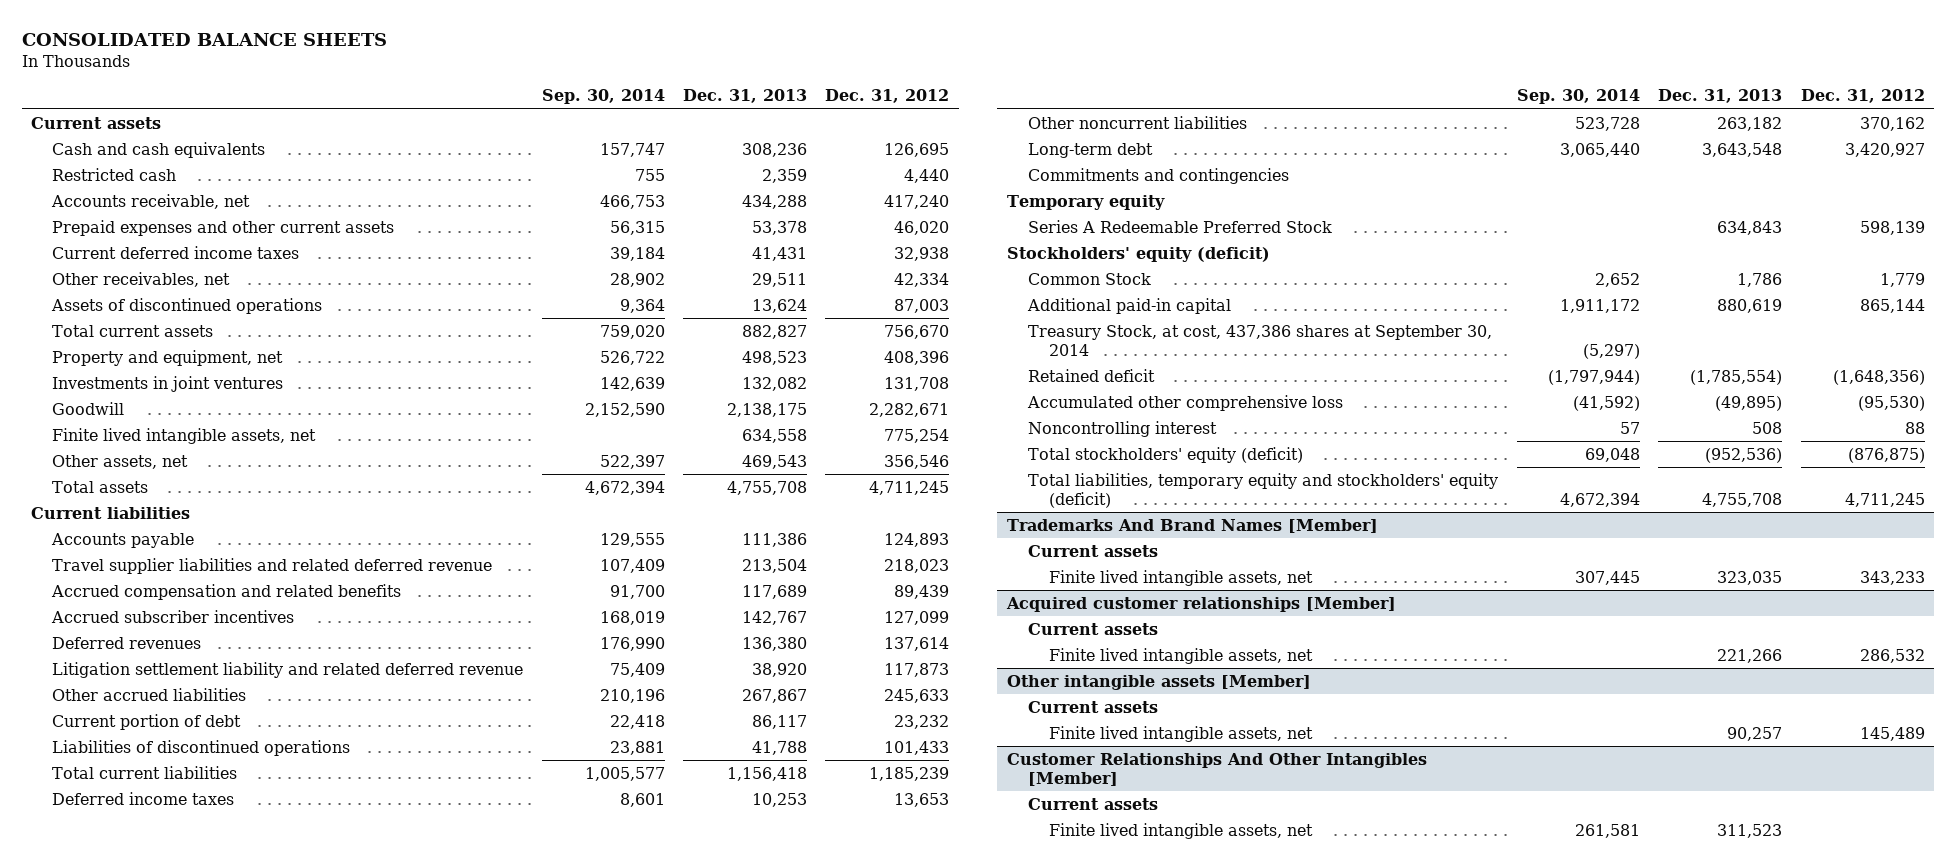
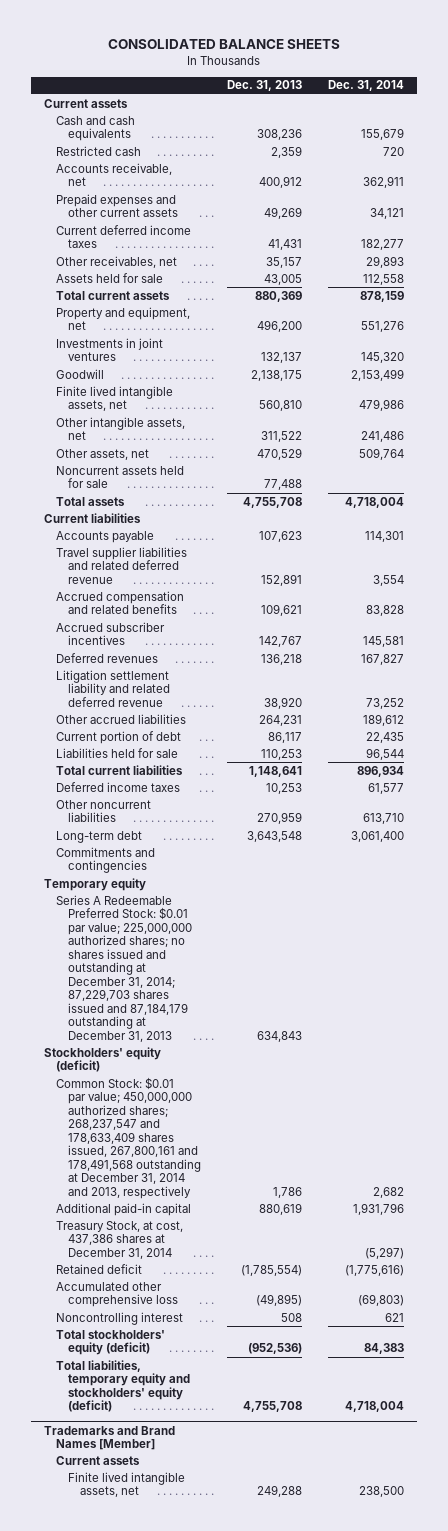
- | Sep. 30, 2014 | Dec. 31, 2013 | Dec. 31, 2012
+ | Dec. 31, 2013 | Dec. 31, 2014
- Accounts receivable, net | 466,753 | 434,288 | 417,240
- Prepaid expenses and other current assets | 56,315 | 53,378 | 46,020
+ Accounts receivable, net | 400,912 | 362,911
+ Prepaid expenses and other current assets | 49,269 | 34,121
- Other receivables, net | 28,902 | 29,511 | 42,334
- Assets of discontinued operations | 9,364 | 13,624 | 87,003
- Total current assets | 759,020 | 882,827 | 756,670
- Property and equipment, net | 526,722 | 498,523 | 408,396
- Investments in joint ventures | 142,639 | 132,082 | 131,708
+ Other receivables, net | 35,157 | 29,893
+ Assets held for sale | 43,005 | 112,558
+ Total current assets | 880,369 | 878,159
+ Property and equipment, net | 496,200 | 551,276
+ Investments in joint ventures | 132,137 | 145,320
- Finite lived intangible assets, net | | 634,558 | 775,254
- Other assets, net | 522,397 | 469,543 | 356,546
+ Finite lived intangible assets, net | 560,810 | 479,986
+ Other intangible assets, net | 311,522 | 241,486
+ Other assets, net | 470,529 | 509,764
+ Noncurrent assets held for sale | 77,488 |
- Accounts payable | 129,555 | 111,386 | 124,893
- Travel supplier liabilities and related deferred revenue | 107,409 | 213,504 | 218,023
- Accrued compensation and related benefits | 91,700 | 117,689 | 89,439
+ Accounts payable | 107,623 | 114,301
+ Travel supplier liabilities and related deferred revenue | 152,891 | 3,554
+ Accrued compensation and related benefits | 109,621 | 83,828
- Deferred revenues | 176,990 | 136,380 | 137,614
+ Deferred revenues | 136,218 | 167,827
- Other accrued liabilities | 210,196 | 267,867 | 245,633
+ Other accrued liabilities | 264,231 | 189,612
- Liabilities of discontinued operations | 23,881 | 41,788 | 101,433
- Total current liabilities | 1,005,577 | 1,156,418 | 1,185,239
+ Liabilities held for sale | 110,253 | 96,544
+ Total current liabilities | 1,148,641 | 896,934
- Other noncurrent liabilities | 523,728 | 263,182 | 370,162
+ Other noncurrent liabilities | 270,959 | 613,710
- Series A Redeemable Preferred Stock | | 634,843 | 598,139
+ Series A Redeemable Preferred Stock: $0.01 par value; 225,000,000 authorized shares; no shares issued and outstanding at December 31, 2014; 87,229,703 shares issued and 87,184,179 outstanding at December 31, 2013 | 634,843 |
- Common Stock | 2,652 | 1,786 | 1,779
+ Common Stock: $0.01 par value; 450,000,000 authorized shares; 268,237,547 and 178,633,409 shares issued, 267,800,161 and 178,491,568 outstanding at December 31, 2014 and 2013, respectively | 1,786 | 2,682
- Treasury Stock, at cost, 437,386 shares at September 30, 2014 | (5,297) | |
+ Treasury Stock, at cost, 437,386 shares at December 31, 2014 | | (5,297)
- Trademarks And Brand Names [Member]
- Current assets
- Finite lived intangible assets, net | 307,445 | 323,035 | 343,233
- Acquired customer relationships [Member]
- Current assets
- Finite lived intangible assets, net | | 221,266 | 286,532
- Other intangible assets [Member]
- Current assets
- Finite lived intangible assets, net | | 90,257 | 145,489
- Customer Relationships And Other Intangibles [Member]
+ Trademarks and Brand Names [Member]
- Finite lived intangible assets, net | 261,581 | 311,523 |
+ Finite lived intangible assets, net | 249,288 | 238,500

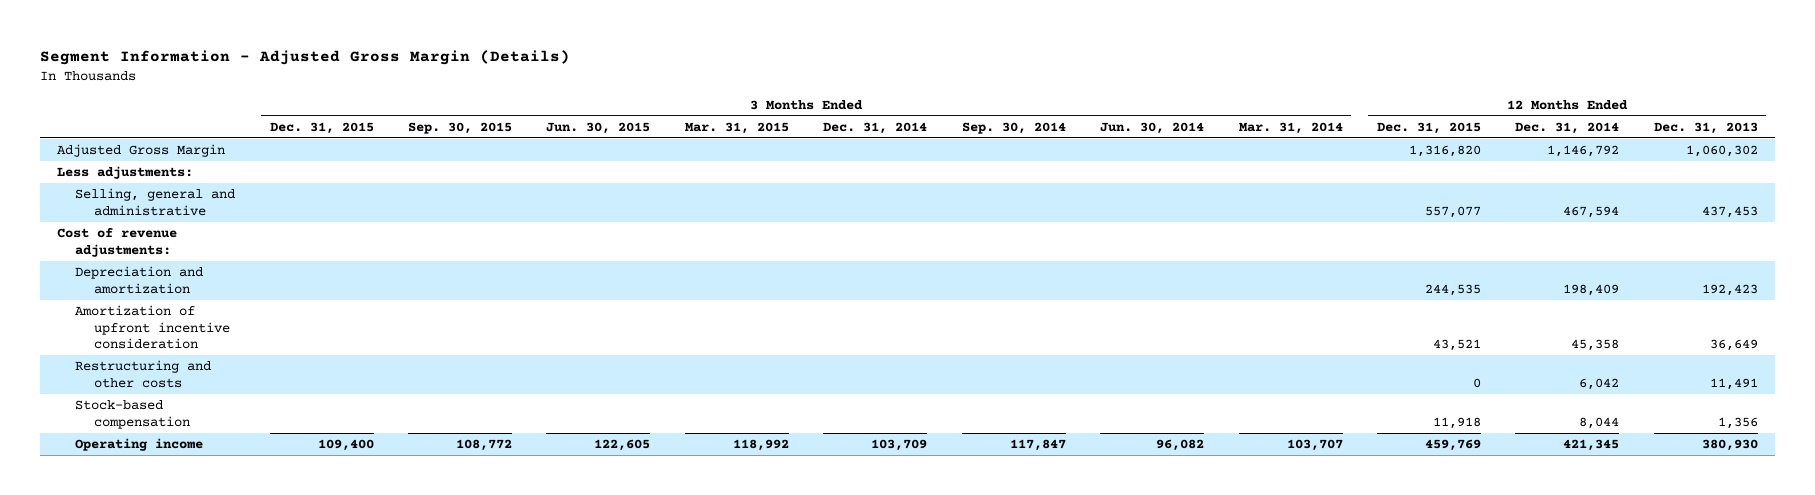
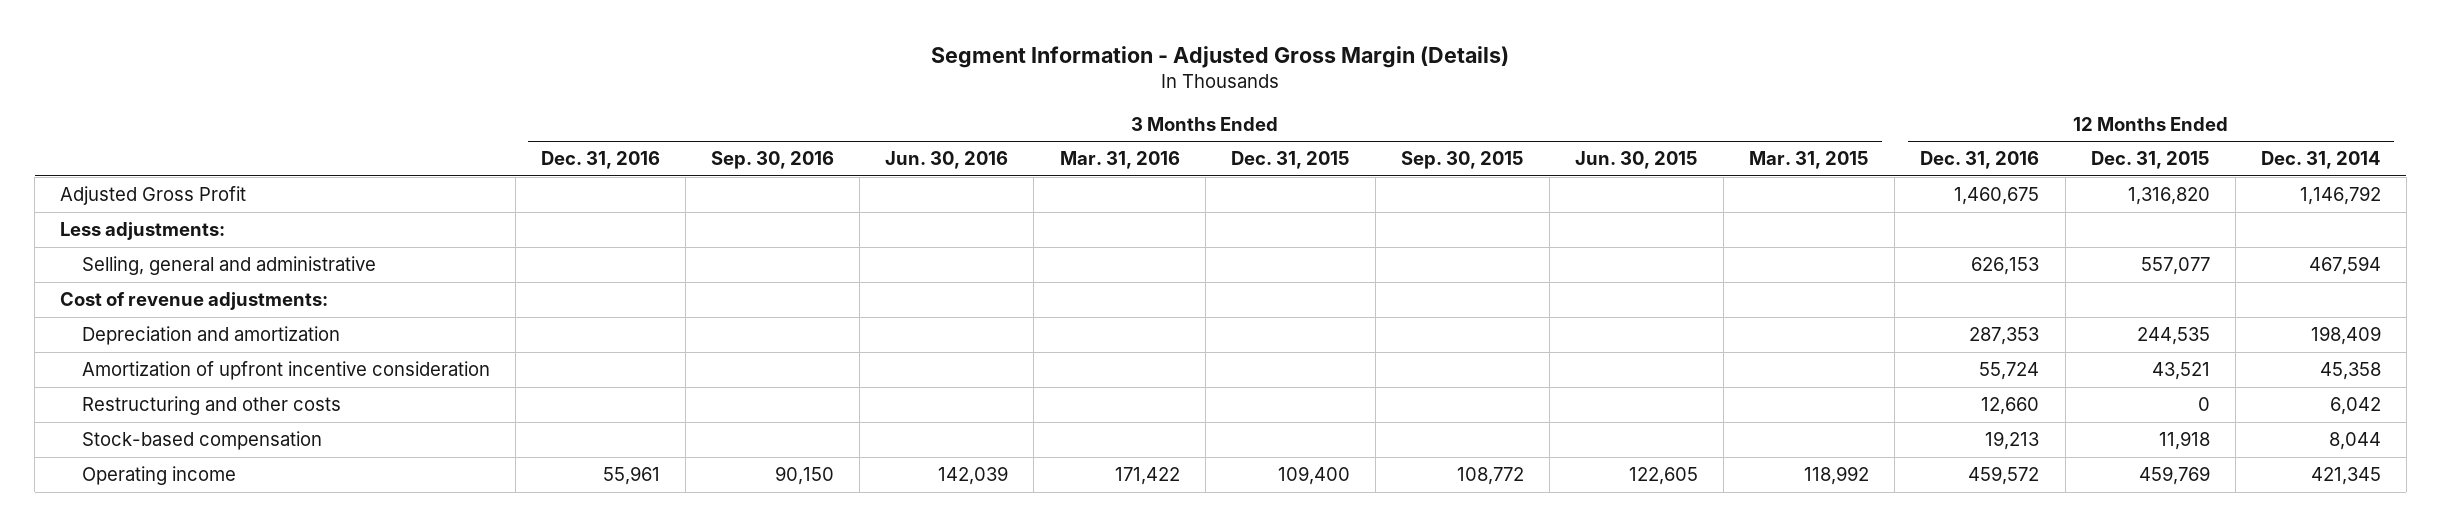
- | 3 Months Ended Dec. 31, 2015 | 3 Months Ended Sep. 30, 2015 | 3 Months Ended Jun. 30, 2015 | 3 Months Ended Mar. 31, 2015 | 3 Months Ended Dec. 31, 2014 | 3 Months Ended Sep. 30, 2014 | 3 Months Ended Jun. 30, 2014 | 3 Months Ended Mar. 31, 2014 | 12 Months Ended Dec. 31, 2015 | 12 Months Ended Dec. 31, 2014 | 12 Months Ended Dec. 31, 2013
+ | 3 Months Ended Dec. 31, 2016 | 3 Months Ended Sep. 30, 2016 | 3 Months Ended Jun. 30, 2016 | 3 Months Ended Mar. 31, 2016 | 3 Months Ended Dec. 31, 2015 | 3 Months Ended Sep. 30, 2015 | 3 Months Ended Jun. 30, 2015 | 3 Months Ended Mar. 31, 2015 | 12 Months Ended Dec. 31, 2016 | 12 Months Ended Dec. 31, 2015 | 12 Months Ended Dec. 31, 2014
- Adjusted Gross Margin | | | | | | | | | 1,316,820 | 1,146,792 | 1,060,302
+ Adjusted Gross Profit | | | | | | | | | 1,460,675 | 1,316,820 | 1,146,792

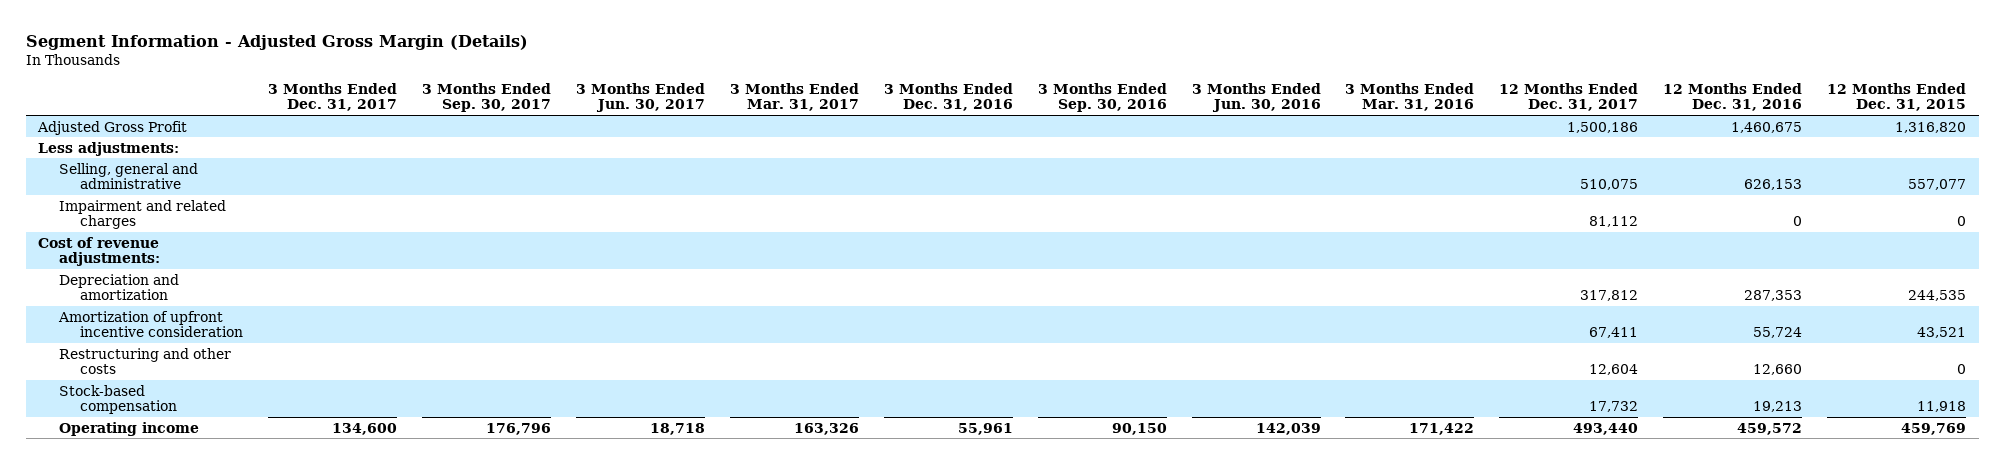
- | 3 Months Ended Dec. 31, 2016 | 3 Months Ended Sep. 30, 2016 | 3 Months Ended Jun. 30, 2016 | 3 Months Ended Mar. 31, 2016 | 3 Months Ended Dec. 31, 2015 | 3 Months Ended Sep. 30, 2015 | 3 Months Ended Jun. 30, 2015 | 3 Months Ended Mar. 31, 2015 | 12 Months Ended Dec. 31, 2016 | 12 Months Ended Dec. 31, 2015 | 12 Months Ended Dec. 31, 2014
+ | 3 Months Ended Dec. 31, 2017 | 3 Months Ended Sep. 30, 2017 | 3 Months Ended Jun. 30, 2017 | 3 Months Ended Mar. 31, 2017 | 3 Months Ended Dec. 31, 2016 | 3 Months Ended Sep. 30, 2016 | 3 Months Ended Jun. 30, 2016 | 3 Months Ended Mar. 31, 2016 | 12 Months Ended Dec. 31, 2017 | 12 Months Ended Dec. 31, 2016 | 12 Months Ended Dec. 31, 2015
+ Impairment and related charges | | | | | | | | | 81,112 | 0 | 0

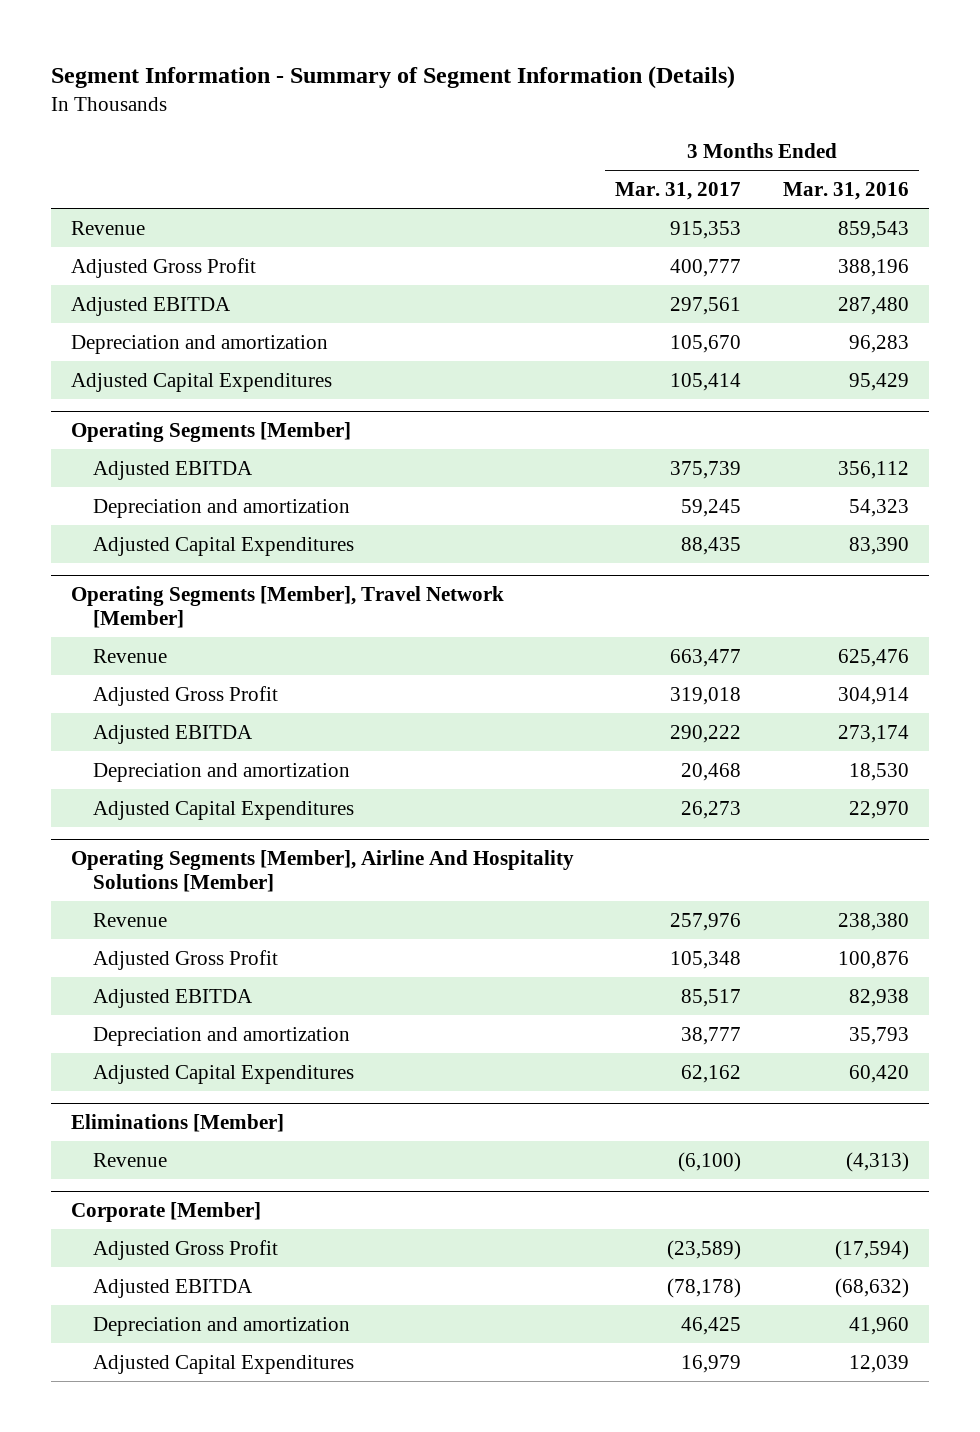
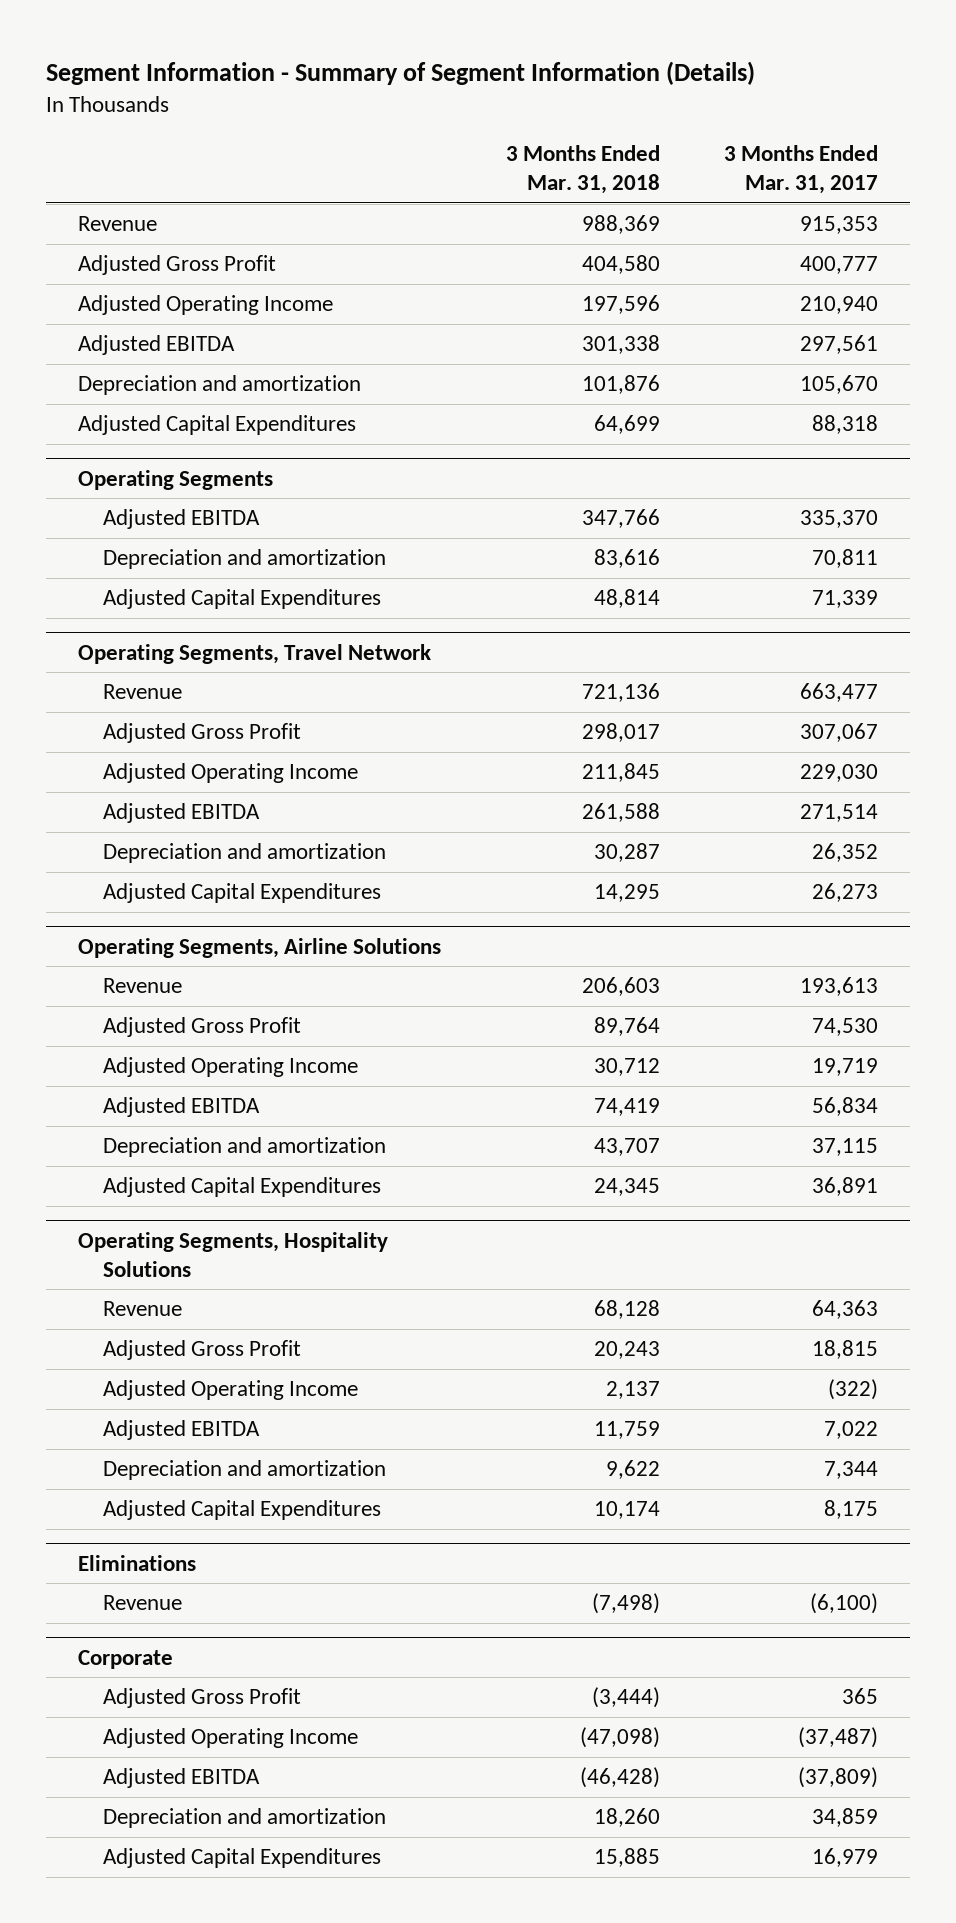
- | 3 Months Ended Mar. 31, 2017 | 3 Months Ended Mar. 31, 2016
+ | 3 Months Ended Mar. 31, 2018 | 3 Months Ended Mar. 31, 2017
+ Adjusted Operating Income | 197,596 | 210,940
- Adjusted Capital Expenditures | 105,414 | 95,429
- Operating Segments [Member]
- Adjusted EBITDA | 375,739 | 356,112
- Depreciation and amortization | 59,245 | 54,323
- Adjusted Capital Expenditures | 88,435 | 83,390
- Operating Segments [Member], Travel Network [Member]
+ Adjusted Capital Expenditures | 64,699 | 88,318
+ Operating Segments
+ Adjusted EBITDA | 347,766 | 335,370
+ Depreciation and amortization | 83,616 | 70,811
+ Adjusted Capital Expenditures | 48,814 | 71,339
+ Operating Segments, Travel Network
- Adjusted Gross Profit | 319,018 | 304,914
- Adjusted EBITDA | 290,222 | 273,174
- Depreciation and amortization | 20,468 | 18,530
+ Adjusted Gross Profit | 298,017 | 307,067
+ Adjusted Operating Income | 211,845 | 229,030
+ Adjusted EBITDA | 261,588 | 271,514
+ Depreciation and amortization | 30,287 | 26,352
- Operating Segments [Member], Airline And Hospitality Solutions [Member]
- Revenue | 257,976 | 238,380
- Adjusted Gross Profit | 105,348 | 100,876
- Adjusted EBITDA | 85,517 | 82,938
- Depreciation and amortization | 38,777 | 35,793
- Adjusted Capital Expenditures | 62,162 | 60,420
- Eliminations [Member]
+ Operating Segments, Airline Solutions
+ Revenue | 206,603 | 193,613
+ Adjusted Gross Profit | 89,764 | 74,530
+ Adjusted Operating Income | 30,712 | 19,719
+ Adjusted EBITDA | 74,419 | 56,834
+ Depreciation and amortization | 43,707 | 37,115
+ Adjusted Capital Expenditures | 24,345 | 36,891
+ Operating Segments, Hospitality Solutions
+ Revenue | 68,128 | 64,363
+ Adjusted Gross Profit | 20,243 | 18,815
+ Adjusted Operating Income | 2,137 | (322)
+ Adjusted EBITDA | 11,759 | 7,022
+ Depreciation and amortization | 9,622 | 7,344
+ Adjusted Capital Expenditures | 10,174 | 8,175
+ Eliminations
- Corporate [Member]
- Adjusted Gross Profit | (23,589) | (17,594)
- Adjusted EBITDA | (78,178) | (68,632)
- Depreciation and amortization | 46,425 | 41,960
+ Corporate
+ Adjusted Gross Profit | (3,444) | 365
+ Adjusted Operating Income | (47,098) | (37,487)
+ Adjusted EBITDA | (46,428) | (37,809)
+ Depreciation and amortization | 18,260 | 34,859

